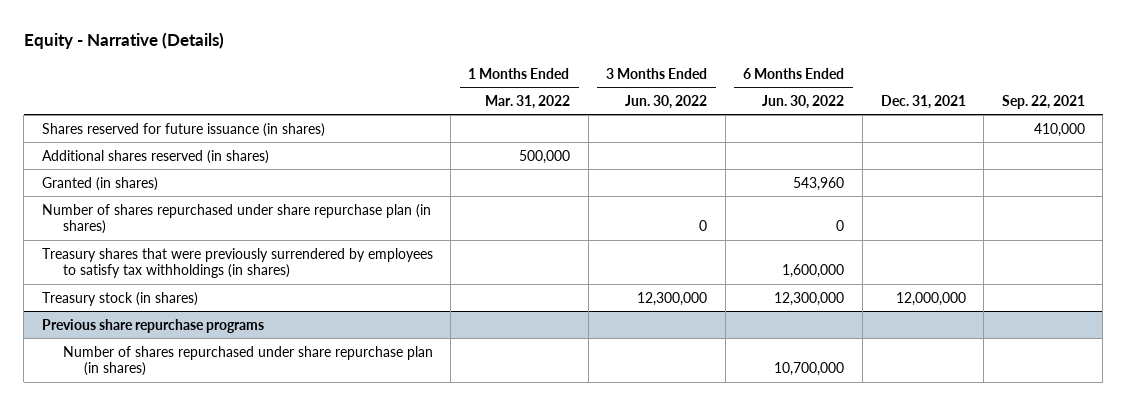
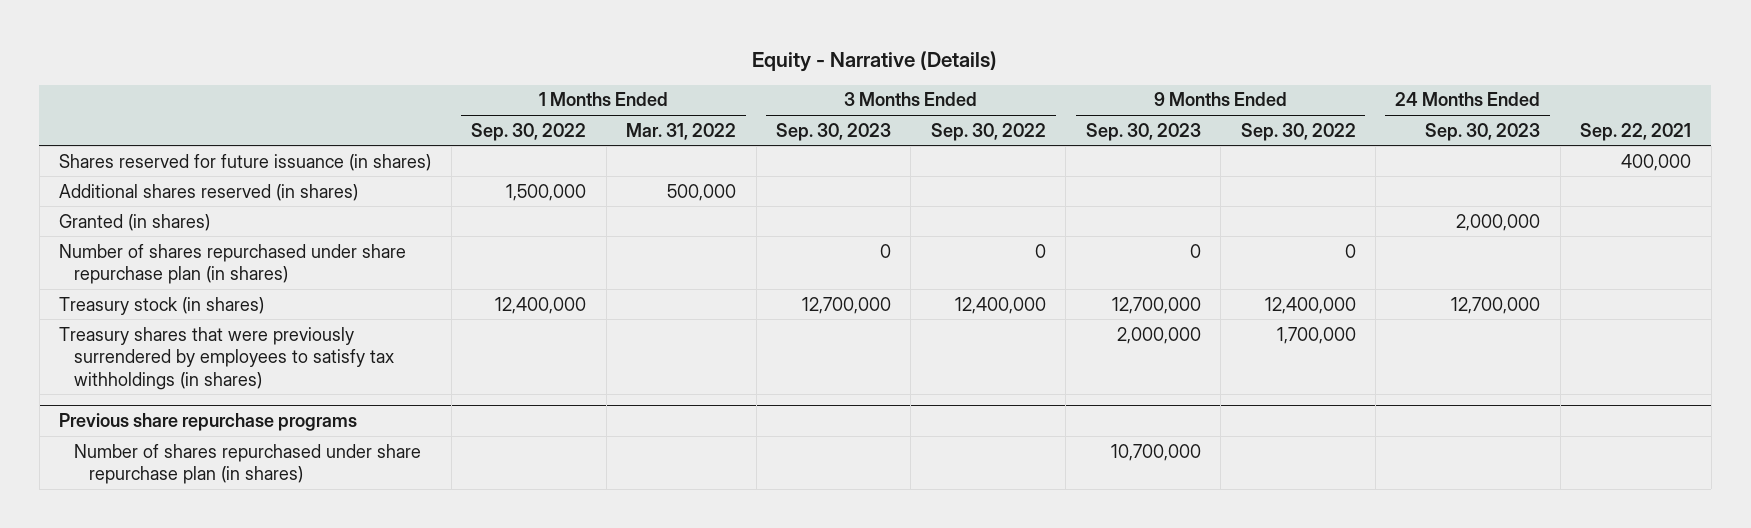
- | 1 Months Ended Mar. 31, 2022 | 3 Months Ended Jun. 30, 2022 | 6 Months Ended Jun. 30, 2022 | Dec. 31, 2021 | Sep. 22, 2021
+ | 1 Months Ended Sep. 30, 2022 | 1 Months Ended Mar. 31, 2022 | 3 Months Ended Sep. 30, 2023 | 3 Months Ended Sep. 30, 2022 | 9 Months Ended Sep. 30, 2023 | 9 Months Ended Sep. 30, 2022 | 24 Months Ended Sep. 30, 2023 | Sep. 22, 2021
- Shares reserved for future issuance (in shares) | | | | | 410,000
+ Shares reserved for future issuance (in shares) | | | | | | | | 400,000
moved down: Treasury shares that were previously surrendered by employees to satisfy tax withholdings (in shares) | | | | | 2,000,000 | 1,700,000 | |

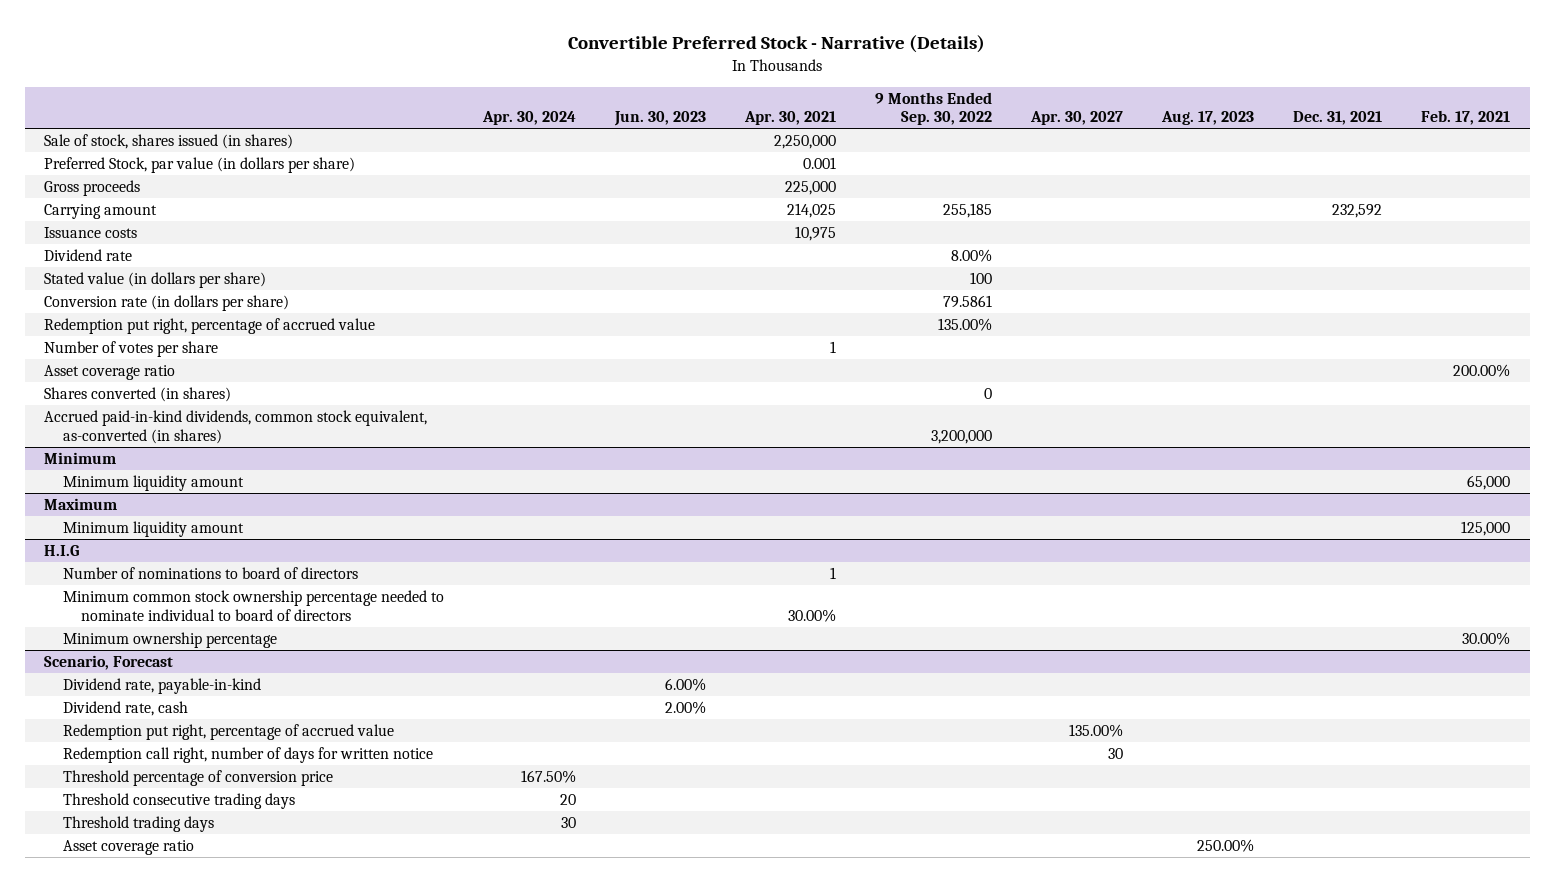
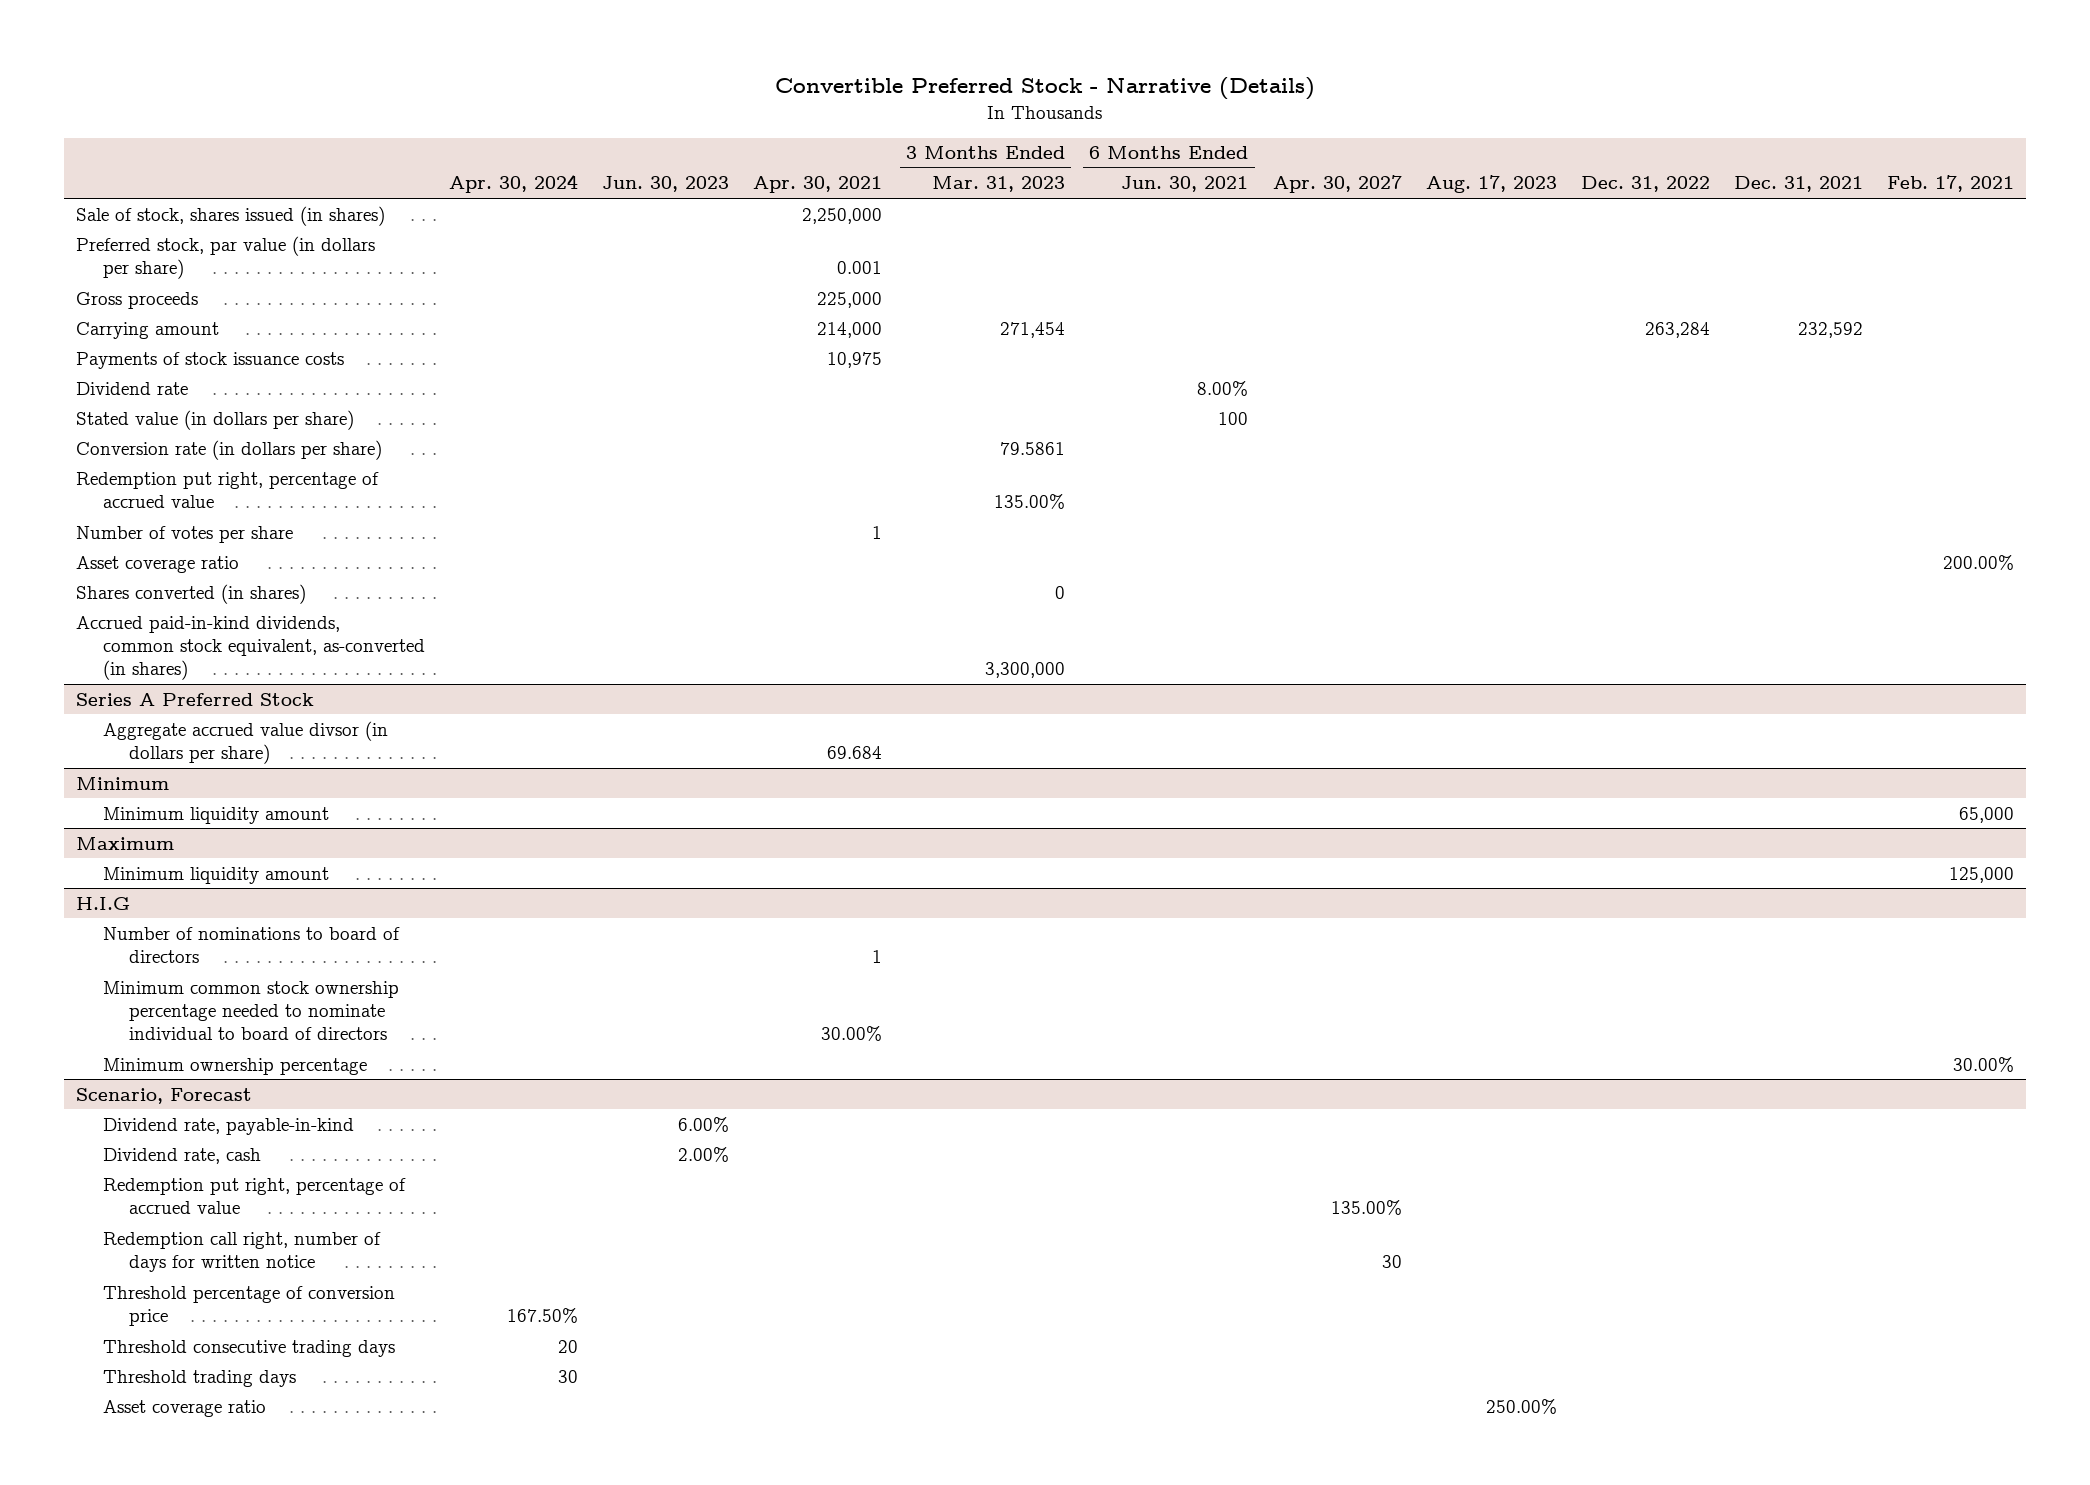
- | Apr. 30, 2024 | Jun. 30, 2023 | Apr. 30, 2021 | 9 Months Ended Sep. 30, 2022 | Apr. 30, 2027 | Aug. 17, 2023 | Dec. 31, 2021 | Feb. 17, 2021
+ | Apr. 30, 2024 | Jun. 30, 2023 | Apr. 30, 2021 | 3 Months Ended Mar. 31, 2023 | 6 Months Ended Jun. 30, 2021 | Apr. 30, 2027 | Aug. 17, 2023 | Dec. 31, 2022 | Dec. 31, 2021 | Feb. 17, 2021
- Preferred Stock, par value (in dollars per share) | | | 0.001 | | | | |
+ Preferred stock, par value (in dollars per share) | | | 0.001 | | | | | | |
- Carrying amount | | | 214,025 | 255,185 | | | 232,592 |
- Issuance costs | | | 10,975 | | | | |
+ Carrying amount | | | 214,000 | 271,454 | | | | 263,284 | 232,592 |
+ Payments of stock issuance costs | | | 10,975 | | | | | | |
+ Series A Preferred Stock
+ Aggregate accrued value divsor (in dollars per share) | | | 69.684 | | | | | | |

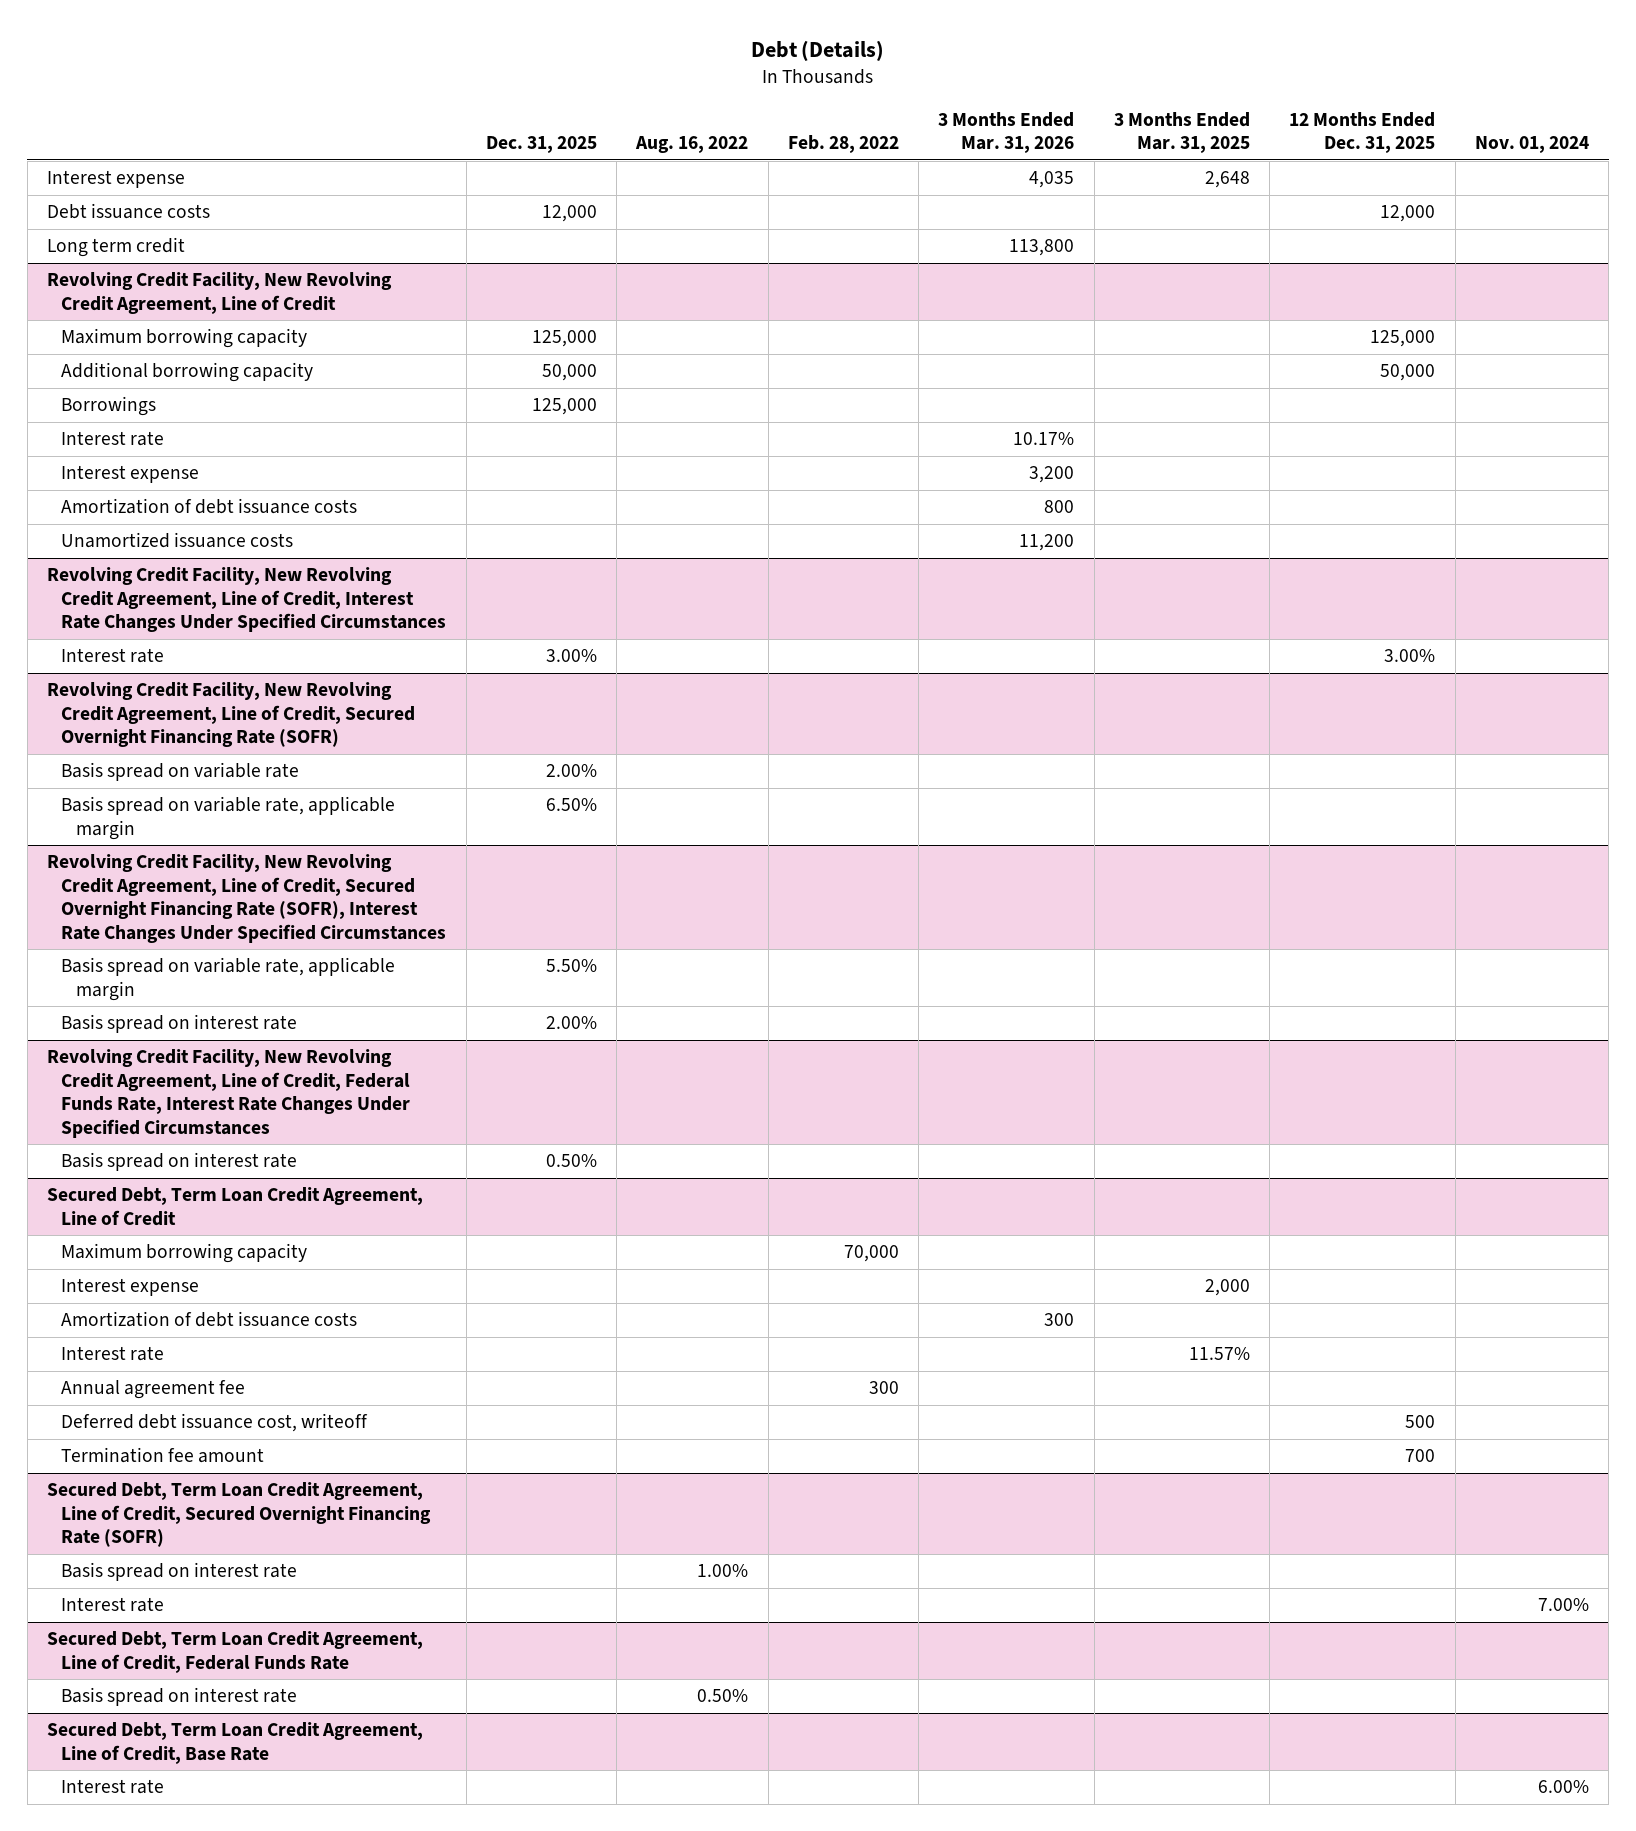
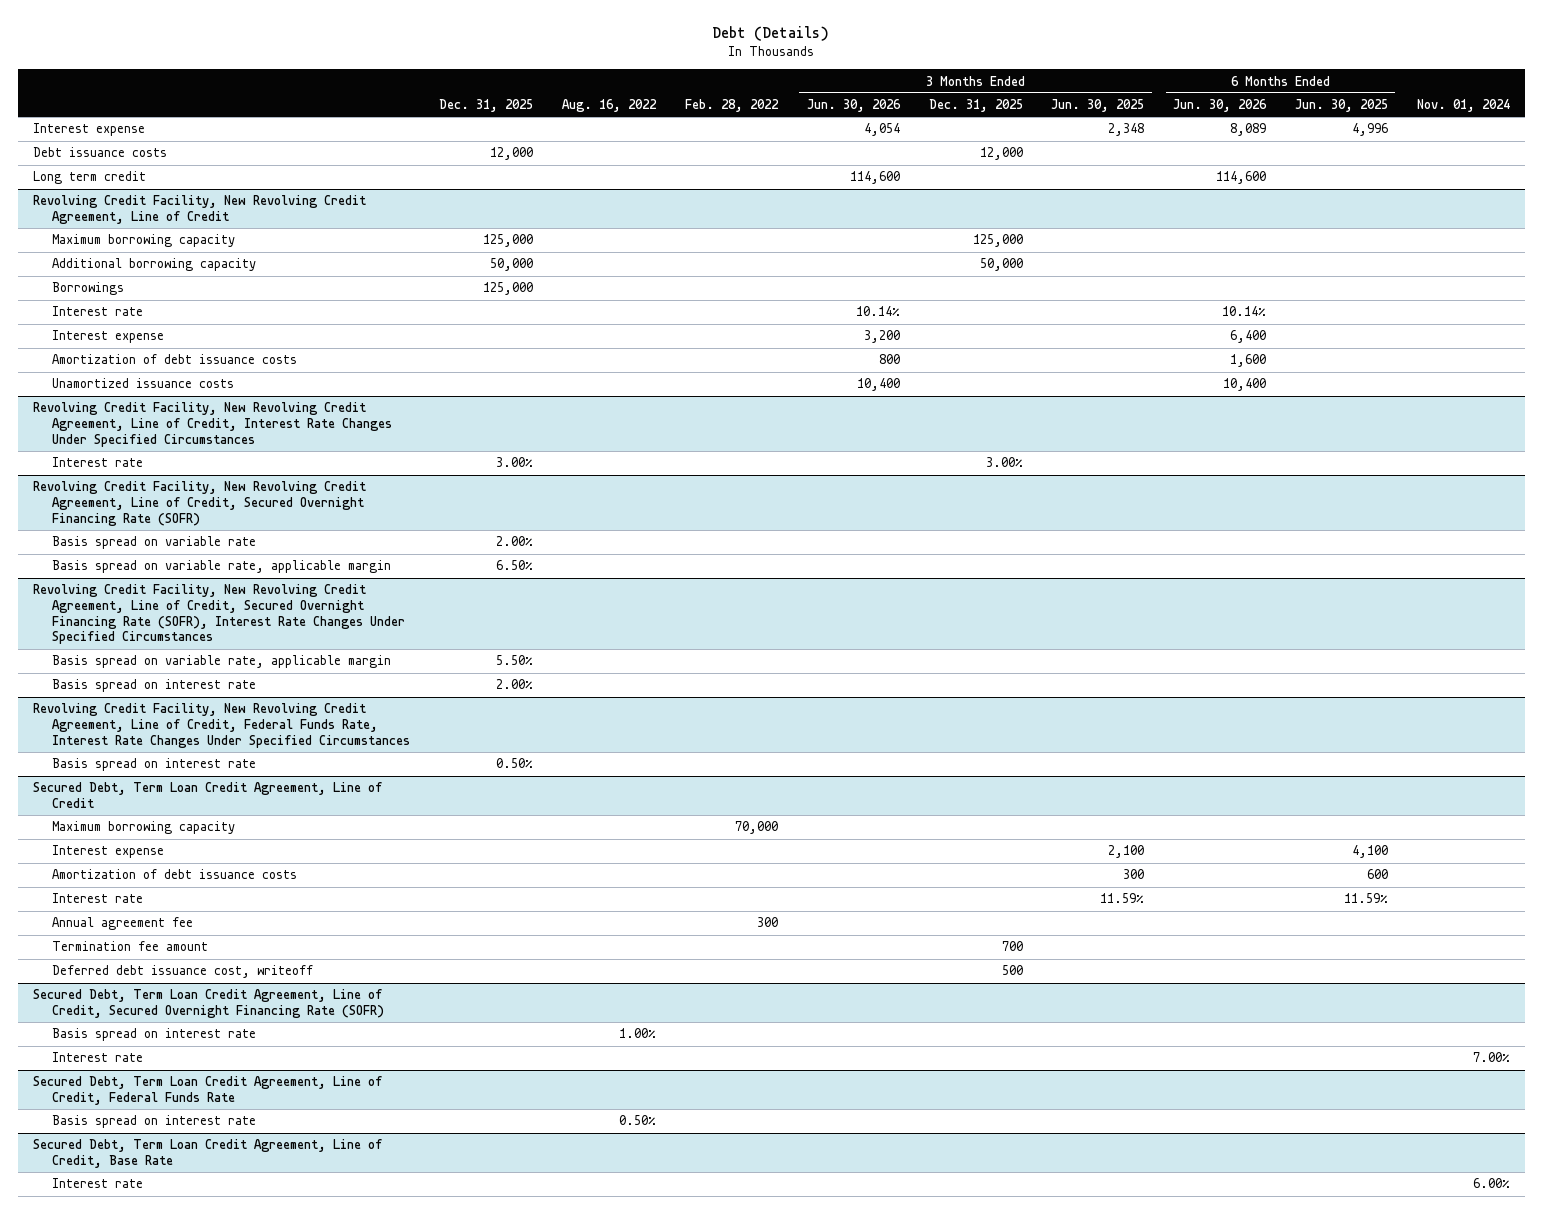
- | Dec. 31, 2025 | Aug. 16, 2022 | Feb. 28, 2022 | 3 Months Ended Mar. 31, 2026 | 3 Months Ended Mar. 31, 2025 | 12 Months Ended Dec. 31, 2025 | Nov. 01, 2024
+ | Dec. 31, 2025 | Aug. 16, 2022 | Feb. 28, 2022 | 3 Months Ended Jun. 30, 2026 | 3 Months Ended Dec. 31, 2025 | 3 Months Ended Jun. 30, 2025 | 6 Months Ended Jun. 30, 2026 | 6 Months Ended Jun. 30, 2025 | Nov. 01, 2024
@ Secured Debt, Term Loan Credit Agreement, Line of Credit
moved down: Deferred debt issuance cost, writeoff | | | | | 500 | | | |

